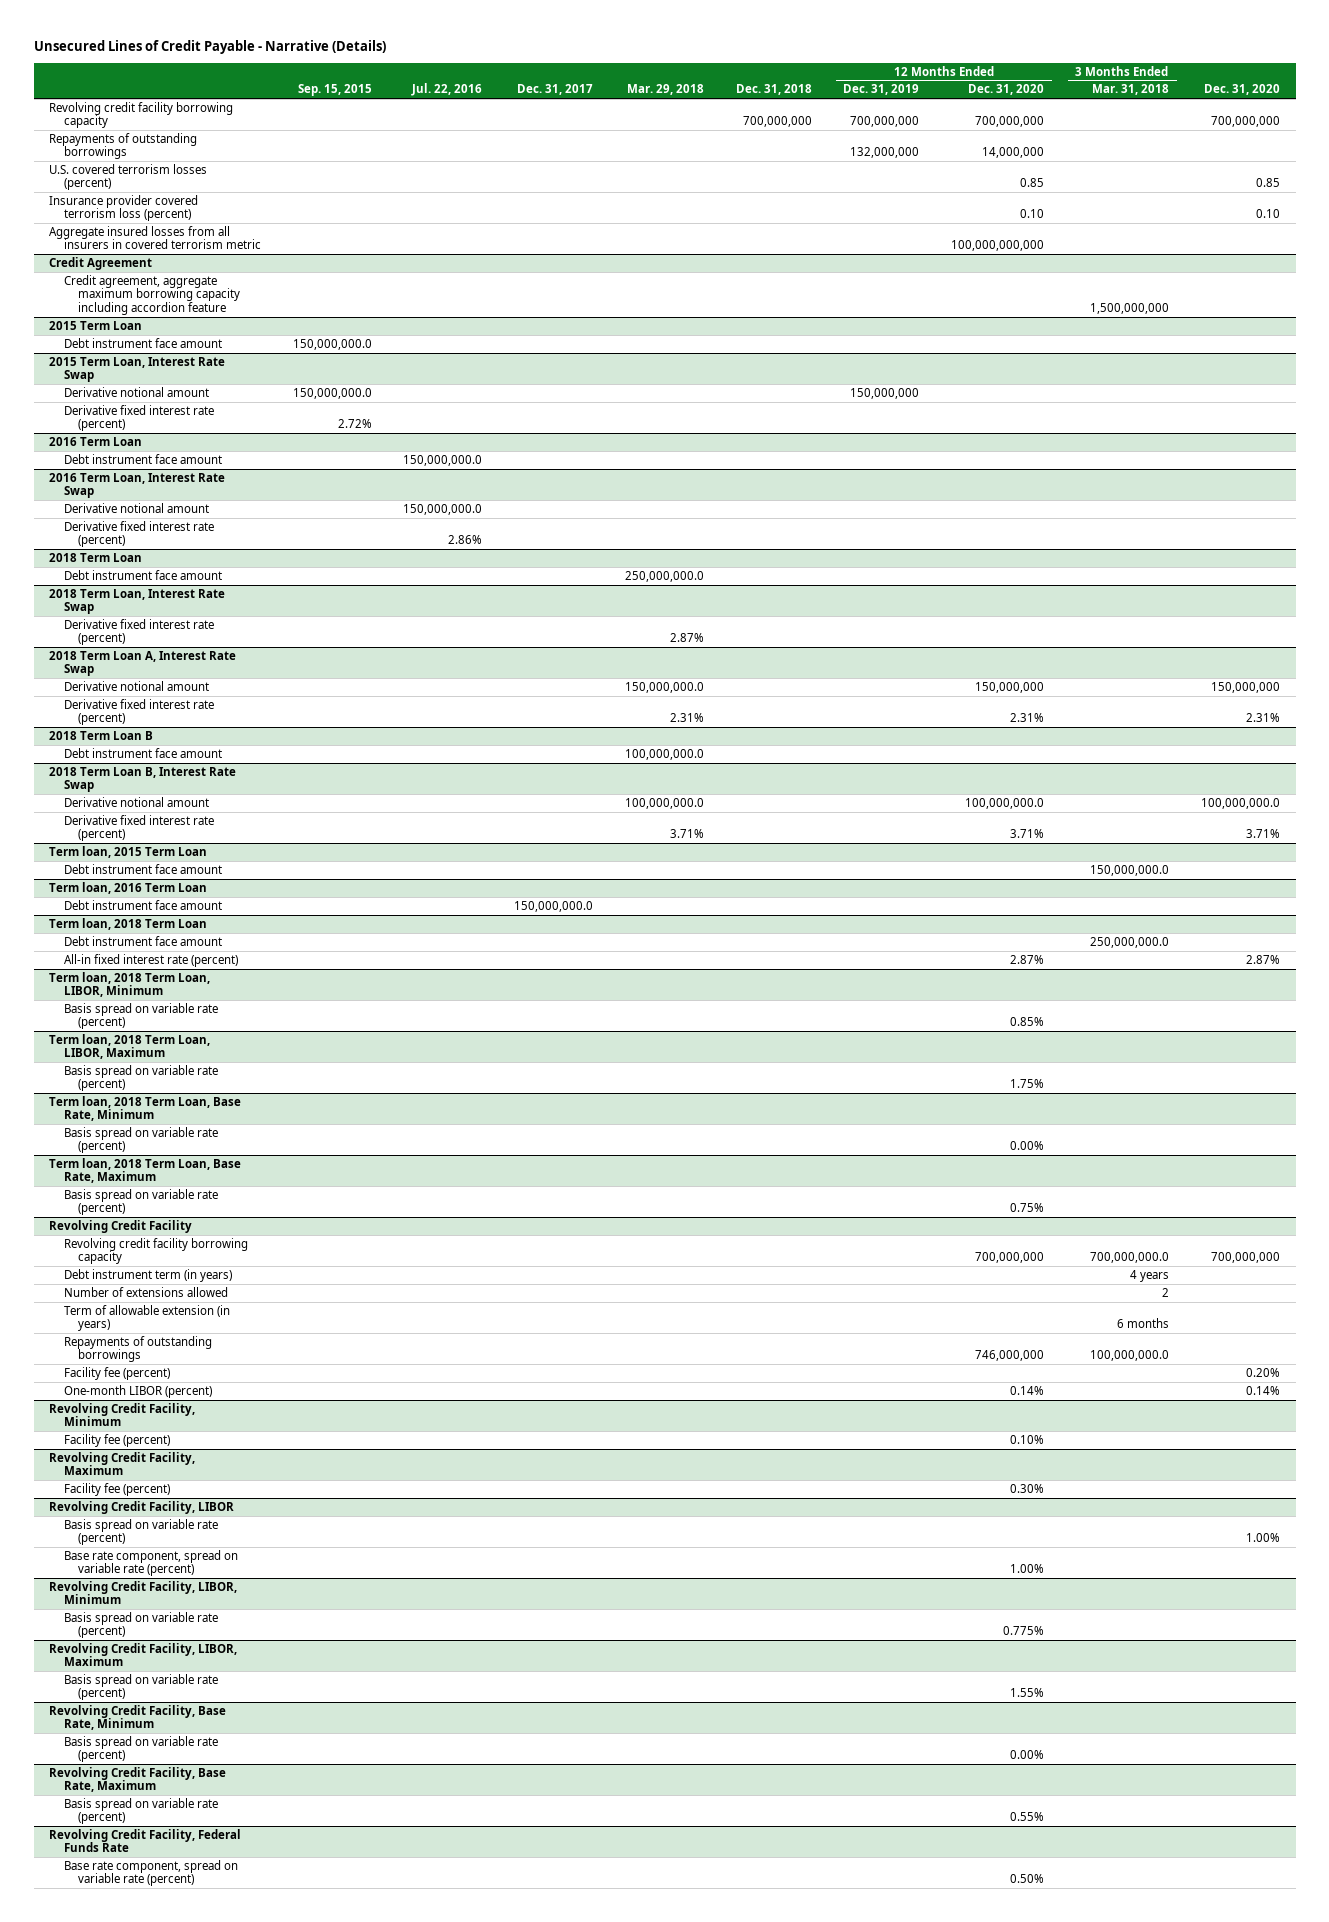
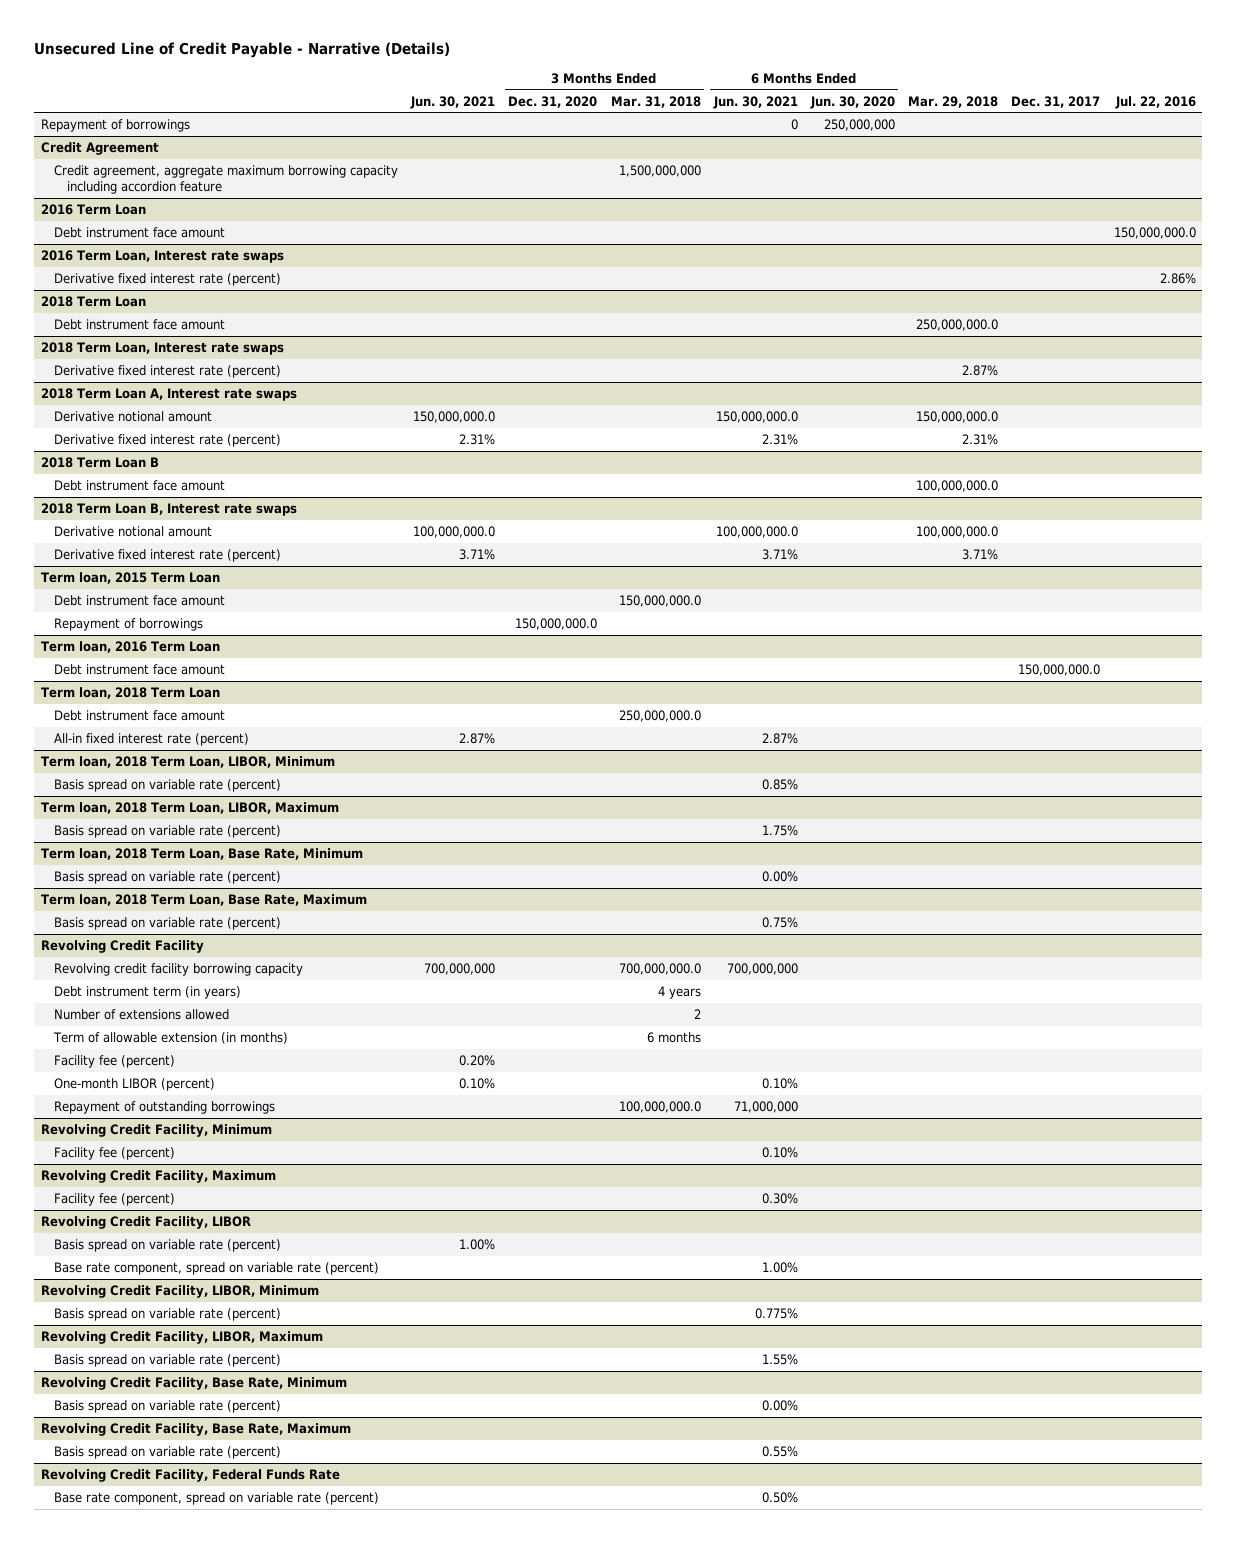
- Unsecured Lines of Credit Payable - Narrative (Details)
+ Unsecured Line of Credit Payable - Narrative (Details)
- | Sep. 15, 2015 | Jul. 22, 2016 | Dec. 31, 2017 | Mar. 29, 2018 | Dec. 31, 2018 | 12 Months Ended Dec. 31, 2019 | 12 Months Ended Dec. 31, 2020 | 3 Months Ended Mar. 31, 2018 | Dec. 31, 2020
+ | Jun. 30, 2021 | 3 Months Ended Dec. 31, 2020 | 3 Months Ended Mar. 31, 2018 | 6 Months Ended Jun. 30, 2021 | 6 Months Ended Jun. 30, 2020 | Mar. 29, 2018 | Dec. 31, 2017 | Jul. 22, 2016
- Revolving credit facility borrowing capacity | | | | | 700,000,000 | 700,000,000 | 700,000,000 | | 700,000,000
- Repayments of outstanding borrowings | | | | | | 132,000,000 | 14,000,000 | |
- U.S. covered terrorism losses (percent) | | | | | | | 0.85 | | 0.85
- Insurance provider covered terrorism loss (percent) | | | | | | | 0.10 | | 0.10
- Aggregate insured losses from all insurers in covered terrorism metric | | | | | | | 100,000,000,000 | |
+ Repayment of borrowings | | | | 0 | 250,000,000 | | |
- 2015 Term Loan
- Debt instrument face amount | 150,000,000.0 | | | | | | | |
- 2015 Term Loan, Interest Rate Swap
- Derivative notional amount | 150,000,000.0 | | | | | 150,000,000 | | |
- Derivative fixed interest rate (percent) | 2.72% | | | | | | | |
- 2016 Term Loan, Interest Rate Swap
- Derivative notional amount | | 150,000,000.0 | | | | | | |
+ 2016 Term Loan, Interest rate swaps
- 2018 Term Loan, Interest Rate Swap
+ 2018 Term Loan, Interest rate swaps
- 2018 Term Loan A, Interest Rate Swap
+ 2018 Term Loan A, Interest rate swaps
- 2018 Term Loan B, Interest Rate Swap
+ 2018 Term Loan B, Interest rate swaps
@ Term loan, 2015 Term Loan
+ Repayment of borrowings | | 150,000,000.0 | | | | | |
@ Revolving Credit Facility
- Term of allowable extension (in years) | | | | | | | | 6 months |
- Repayments of outstanding borrowings | | | | | | | 746,000,000 | 100,000,000.0 |
+ Term of allowable extension (in months) | | | 6 months | | | | |
+ Repayment of outstanding borrowings | | | 100,000,000.0 | 71,000,000 | | | |

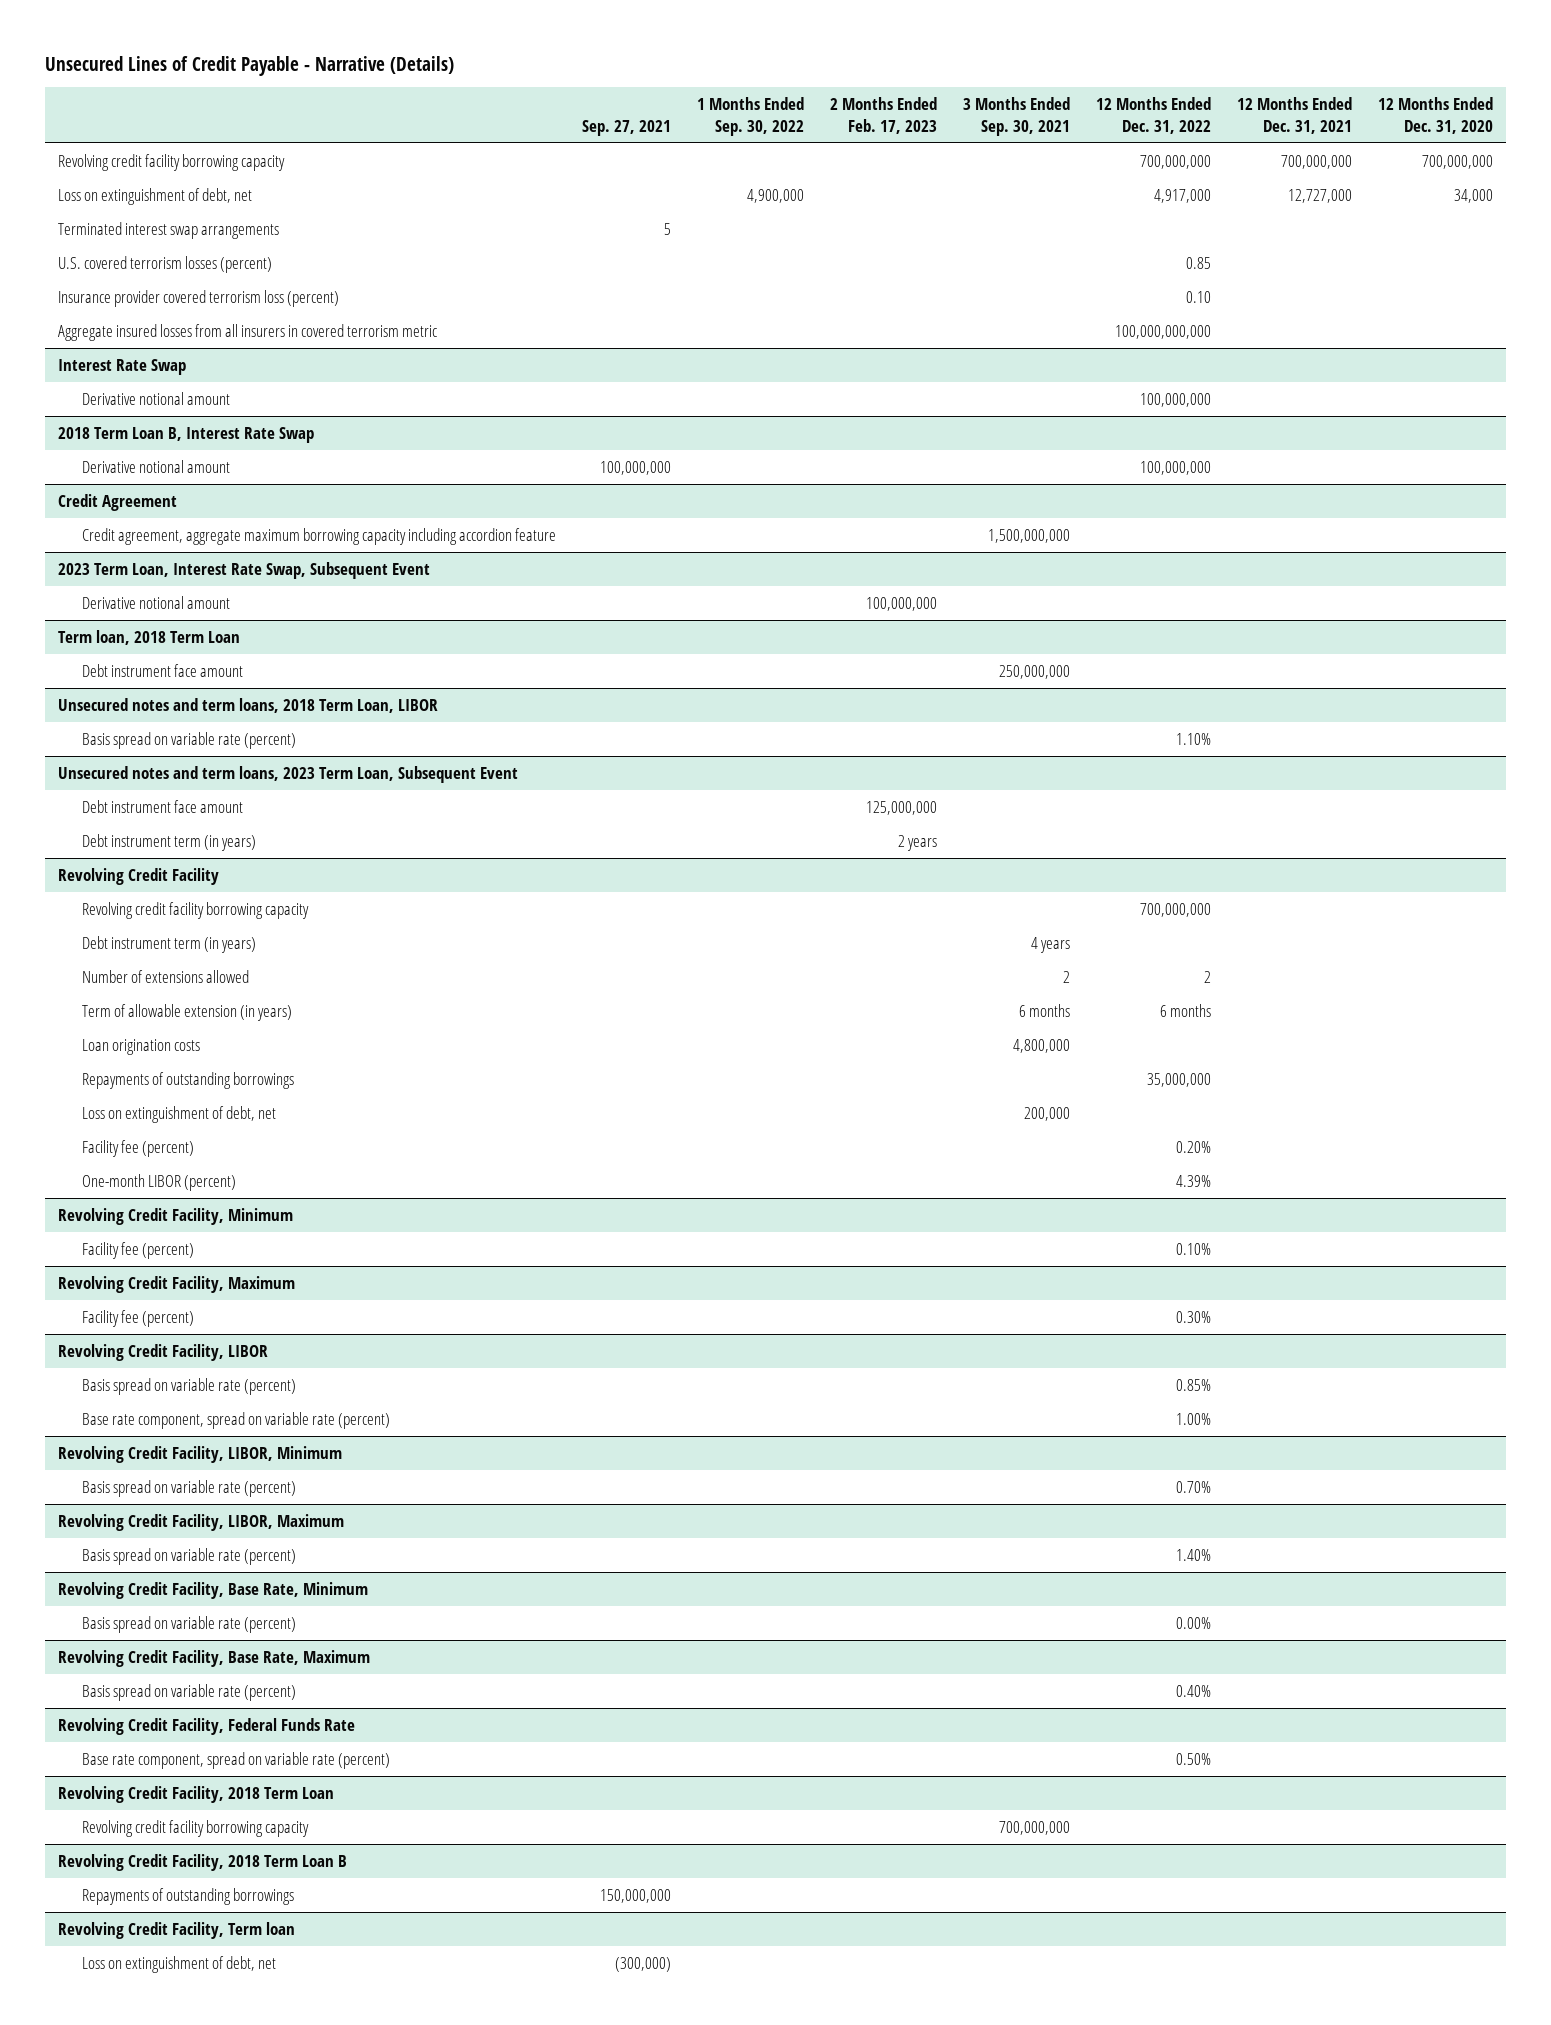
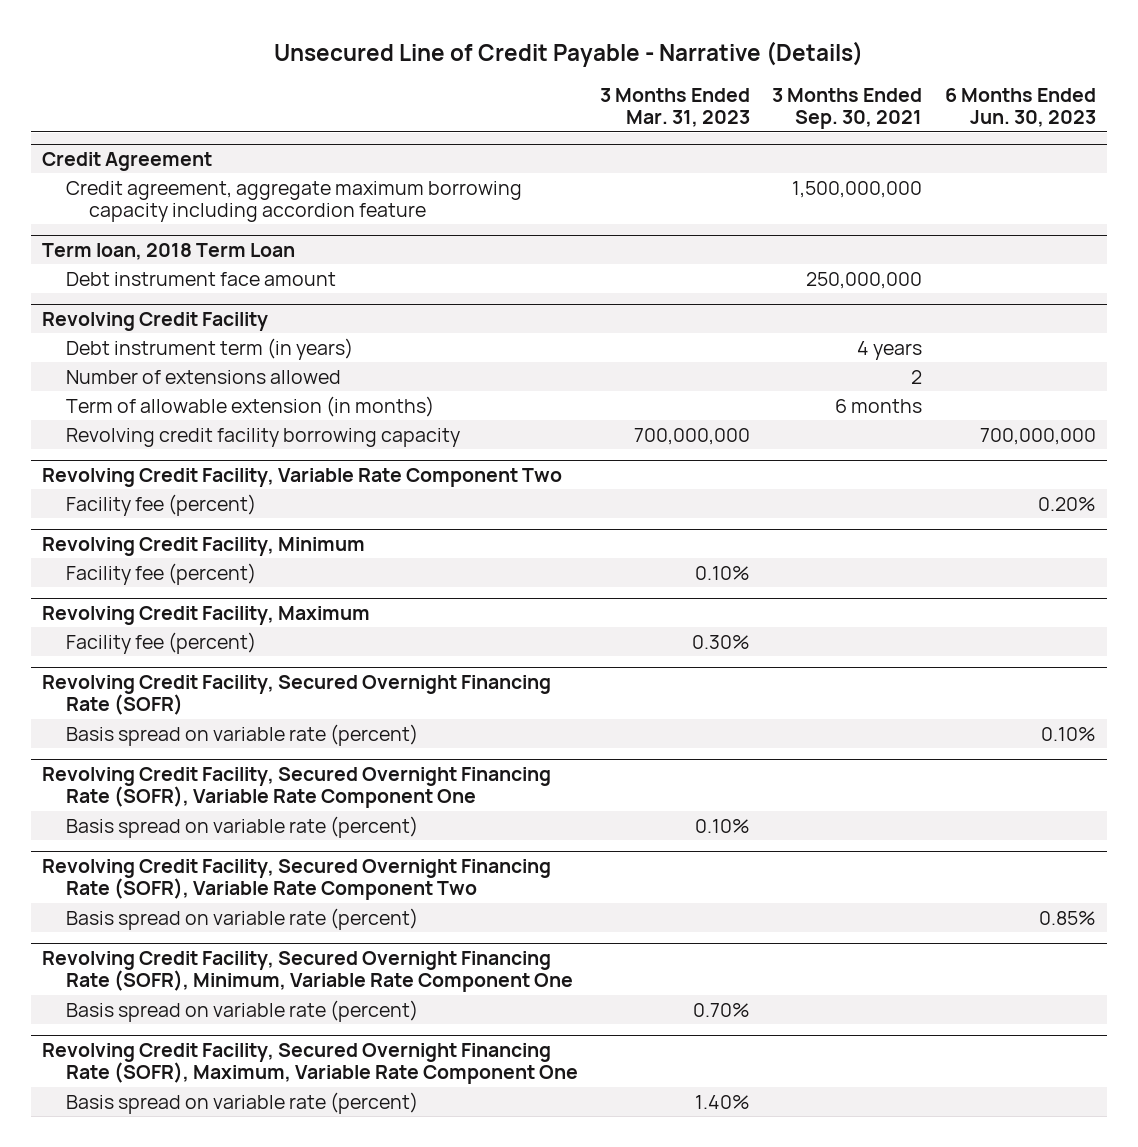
- Unsecured Lines of Credit Payable - Narrative (Details)
+ Unsecured Line of Credit Payable - Narrative (Details)
- | Sep. 27, 2021 | 1 Months Ended Sep. 30, 2022 | 2 Months Ended Feb. 17, 2023 | 3 Months Ended Sep. 30, 2021 | 12 Months Ended Dec. 31, 2022 | 12 Months Ended Dec. 31, 2021 | 12 Months Ended Dec. 31, 2020
+ | 3 Months Ended Mar. 31, 2023 | 3 Months Ended Sep. 30, 2021 | 6 Months Ended Jun. 30, 2023
- Revolving credit facility borrowing capacity | | | | | 700,000,000 | 700,000,000 | 700,000,000
- Loss on extinguishment of debt, net | | 4,900,000 | | | 4,917,000 | 12,727,000 | 34,000
- Terminated interest swap arrangements | 5 | | | | | |
- U.S. covered terrorism losses (percent) | | | | | 0.85 | |
- Insurance provider covered terrorism loss (percent) | | | | | 0.10 | |
- Aggregate insured losses from all insurers in covered terrorism metric | | | | | 100,000,000,000 | |
- Interest Rate Swap
- Derivative notional amount | | | | | 100,000,000 | |
- 2018 Term Loan B, Interest Rate Swap
- Derivative notional amount | 100,000,000 | | | | 100,000,000 | |
- 2023 Term Loan, Interest Rate Swap, Subsequent Event
- Derivative notional amount | | | 100,000,000 | | | |
- Unsecured notes and term loans, 2018 Term Loan, LIBOR
- Basis spread on variable rate (percent) | | | | | 1.10% | |
- Unsecured notes and term loans, 2023 Term Loan, Subsequent Event
- Debt instrument face amount | | | 125,000,000 | | | |
- Debt instrument term (in years) | | | 2 years | | | |
@ Revolving Credit Facility
- Term of allowable extension (in years) | | | | 6 months | 6 months | |
- Loan origination costs | | | | 4,800,000 | | |
- Repayments of outstanding borrowings | | | | | 35,000,000 | |
- Loss on extinguishment of debt, net | | | | 200,000 | | |
- Facility fee (percent) | | | | | 0.20% | |
- One-month LIBOR (percent) | | | | | 4.39% | |
+ Term of allowable extension (in months) | | 6 months |
moved down: Revolving credit facility borrowing capacity | 700,000,000 | | 700,000,000
+ Revolving Credit Facility, Variable Rate Component Two
+ Facility fee (percent) | | | 0.20%
- Revolving Credit Facility, LIBOR
- Basis spread on variable rate (percent) | | | | | 0.85% | |
- Base rate component, spread on variable rate (percent) | | | | | 1.00% | |
- Revolving Credit Facility, LIBOR, Minimum
- Basis spread on variable rate (percent) | | | | | 0.70% | |
- Revolving Credit Facility, LIBOR, Maximum
- Basis spread on variable rate (percent) | | | | | 1.40% | |
- Revolving Credit Facility, Base Rate, Minimum
- Basis spread on variable rate (percent) | | | | | 0.00% | |
- Revolving Credit Facility, Base Rate, Maximum
- Basis spread on variable rate (percent) | | | | | 0.40% | |
- Revolving Credit Facility, Federal Funds Rate
- Base rate component, spread on variable rate (percent) | | | | | 0.50% | |
- Revolving Credit Facility, 2018 Term Loan
- Revolving credit facility borrowing capacity | | | | 700,000,000 | | |
- Revolving Credit Facility, 2018 Term Loan B
- Repayments of outstanding borrowings | 150,000,000 | | | | | |
- Revolving Credit Facility, Term loan
- Loss on extinguishment of debt, net | (300,000) | | | | | |
+ Revolving Credit Facility, Secured Overnight Financing Rate (SOFR)
+ Basis spread on variable rate (percent) | | | 0.10%
+ Revolving Credit Facility, Secured Overnight Financing Rate (SOFR), Variable Rate Component One
+ Basis spread on variable rate (percent) | 0.10% | |
+ Revolving Credit Facility, Secured Overnight Financing Rate (SOFR), Variable Rate Component Two
+ Basis spread on variable rate (percent) | | | 0.85%
+ Revolving Credit Facility, Secured Overnight Financing Rate (SOFR), Minimum, Variable Rate Component One
+ Basis spread on variable rate (percent) | 0.70% | |
+ Revolving Credit Facility, Secured Overnight Financing Rate (SOFR), Maximum, Variable Rate Component One
+ Basis spread on variable rate (percent) | 1.40% | |

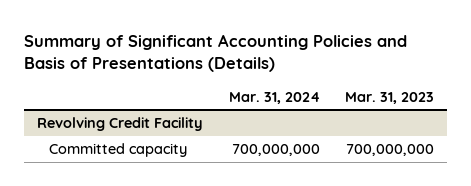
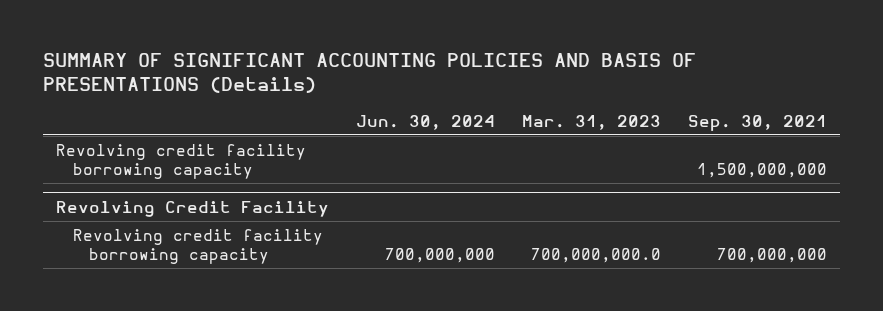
- Summary of Significant Accounting Policies and Basis of Presentations (Details)
+ SUMMARY OF SIGNIFICANT ACCOUNTING POLICIES AND BASIS OF PRESENTATIONS (Details)
- | Mar. 31, 2024 | Mar. 31, 2023
+ | Jun. 30, 2024 | Mar. 31, 2023 | Sep. 30, 2021
+ Revolving credit facility borrowing capacity | | | 1,500,000,000
@ Revolving Credit Facility
- Committed capacity | 700,000,000 | 700,000,000
+ Revolving credit facility borrowing capacity | 700,000,000 | 700,000,000.0 | 700,000,000

